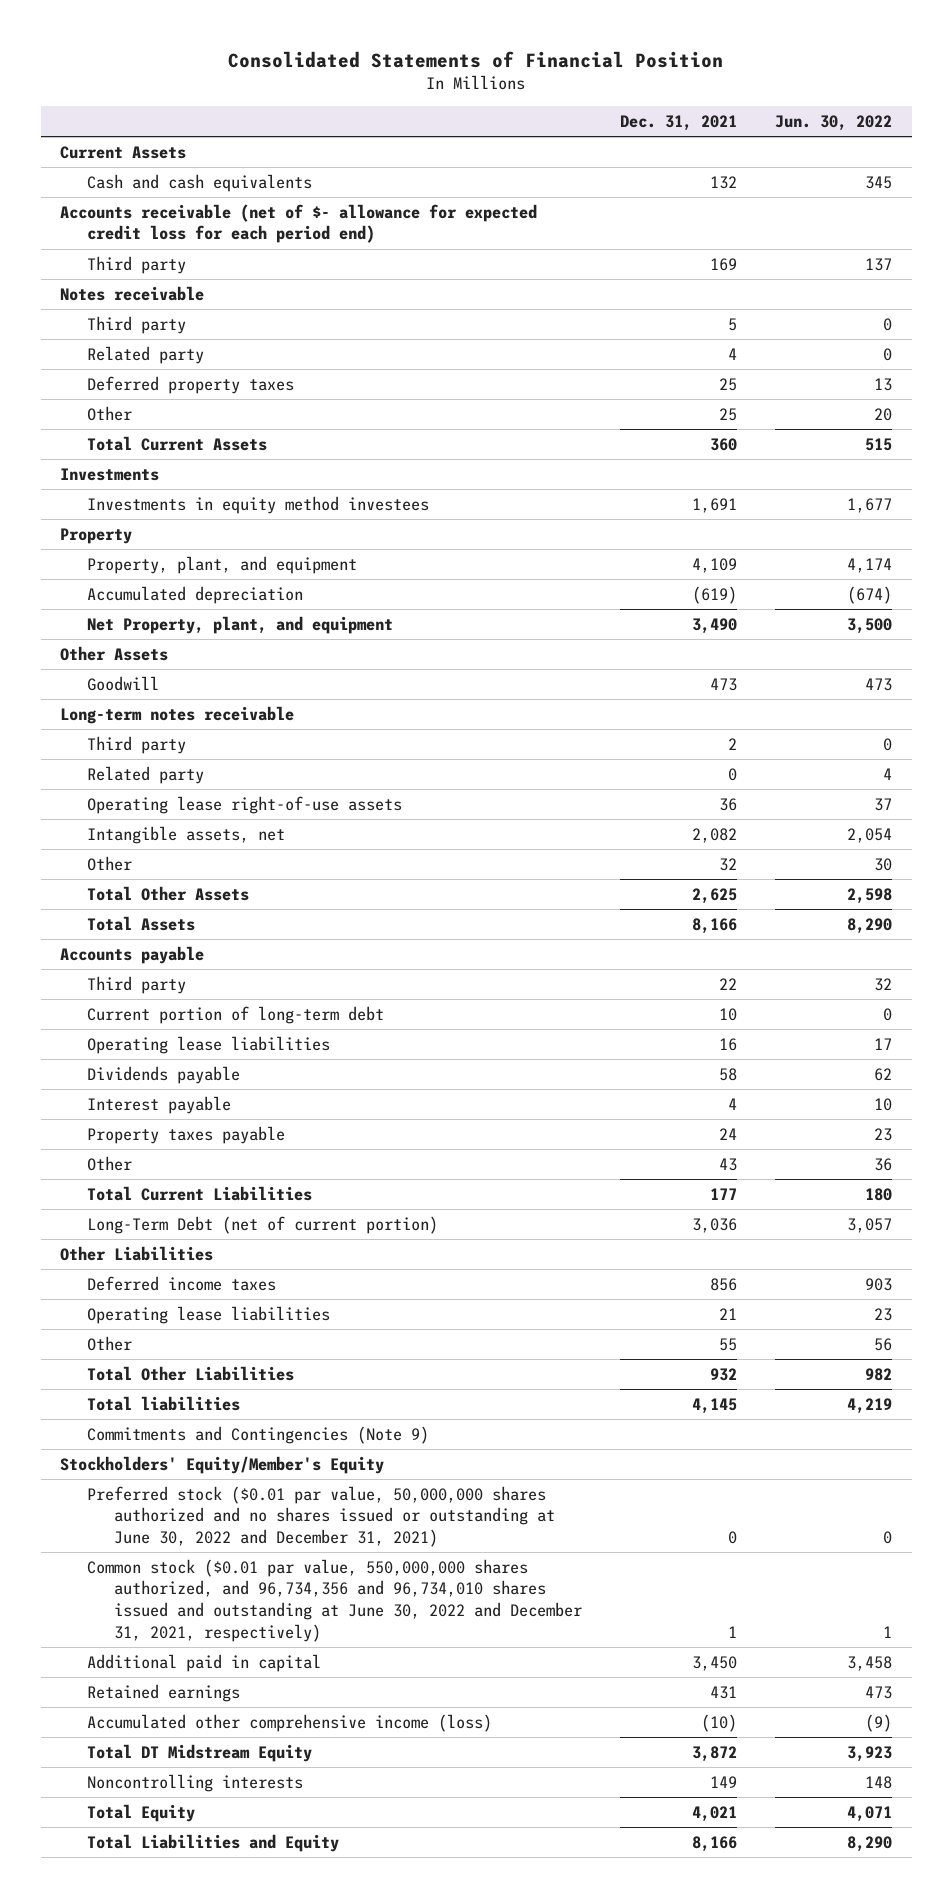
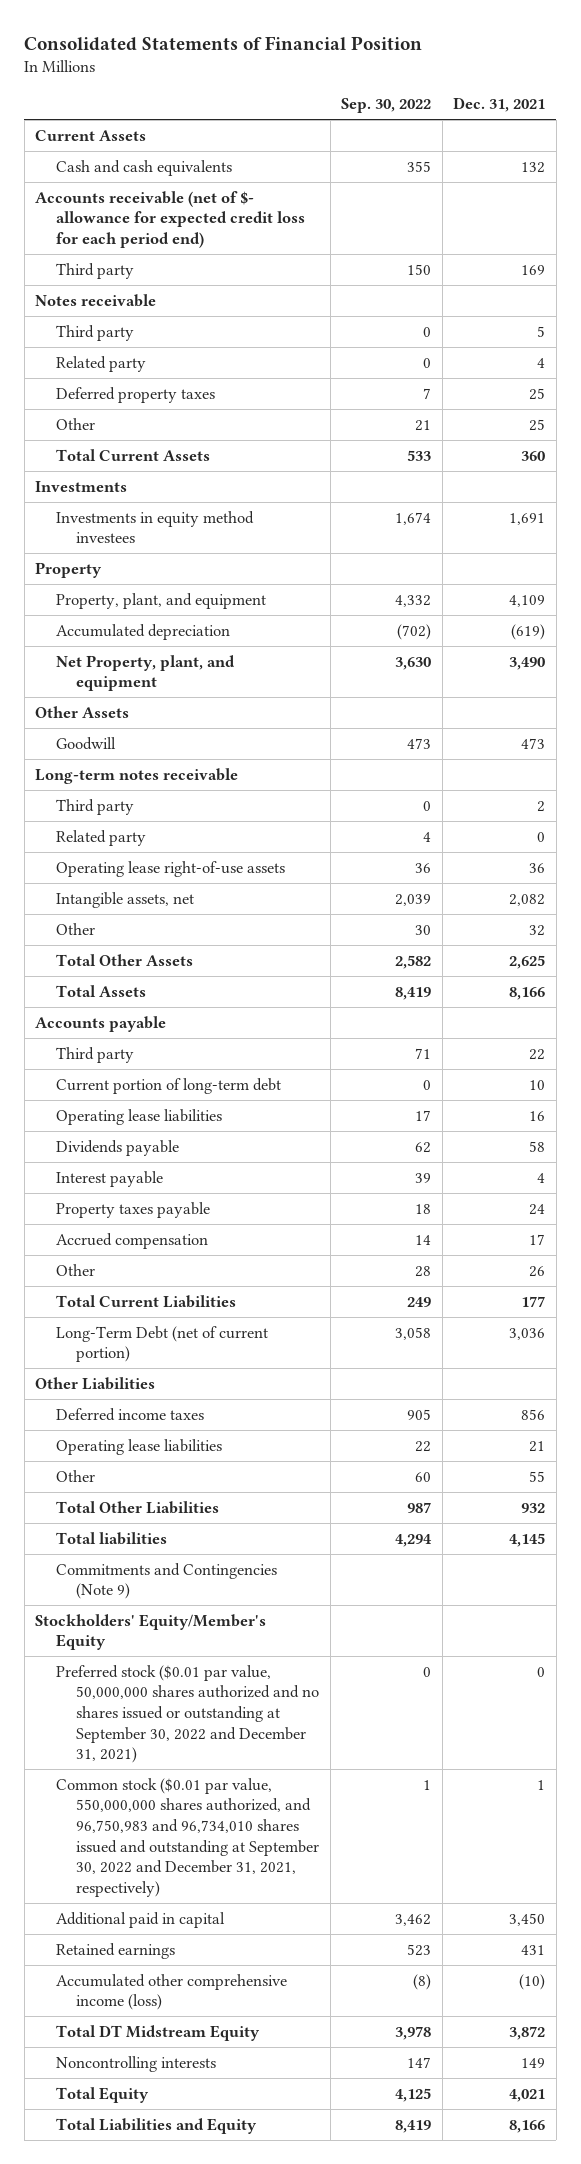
- | Dec. 31, 2021 | Jun. 30, 2022
+ | Sep. 30, 2022 | Dec. 31, 2021
- Other | 43 | 36
+ Accrued compensation | 14 | 17
+ Other | 28 | 26
- Preferred stock ($0.01 par value, 50,000,000 shares authorized and no shares issued or outstanding at June 30, 2022 and December 31, 2021) | 0 | 0
- Common stock ($0.01 par value, 550,000,000 shares authorized, and 96,734,356 and 96,734,010 shares issued and outstanding at June 30, 2022 and December 31, 2021, respectively) | 1 | 1
+ Preferred stock ($0.01 par value, 50,000,000 shares authorized and no shares issued or outstanding at September 30, 2022 and December 31, 2021) | 0 | 0
+ Common stock ($0.01 par value, 550,000,000 shares authorized, and 96,750,983 and 96,734,010 shares issued and outstanding at September 30, 2022 and December 31, 2021, respectively) | 1 | 1

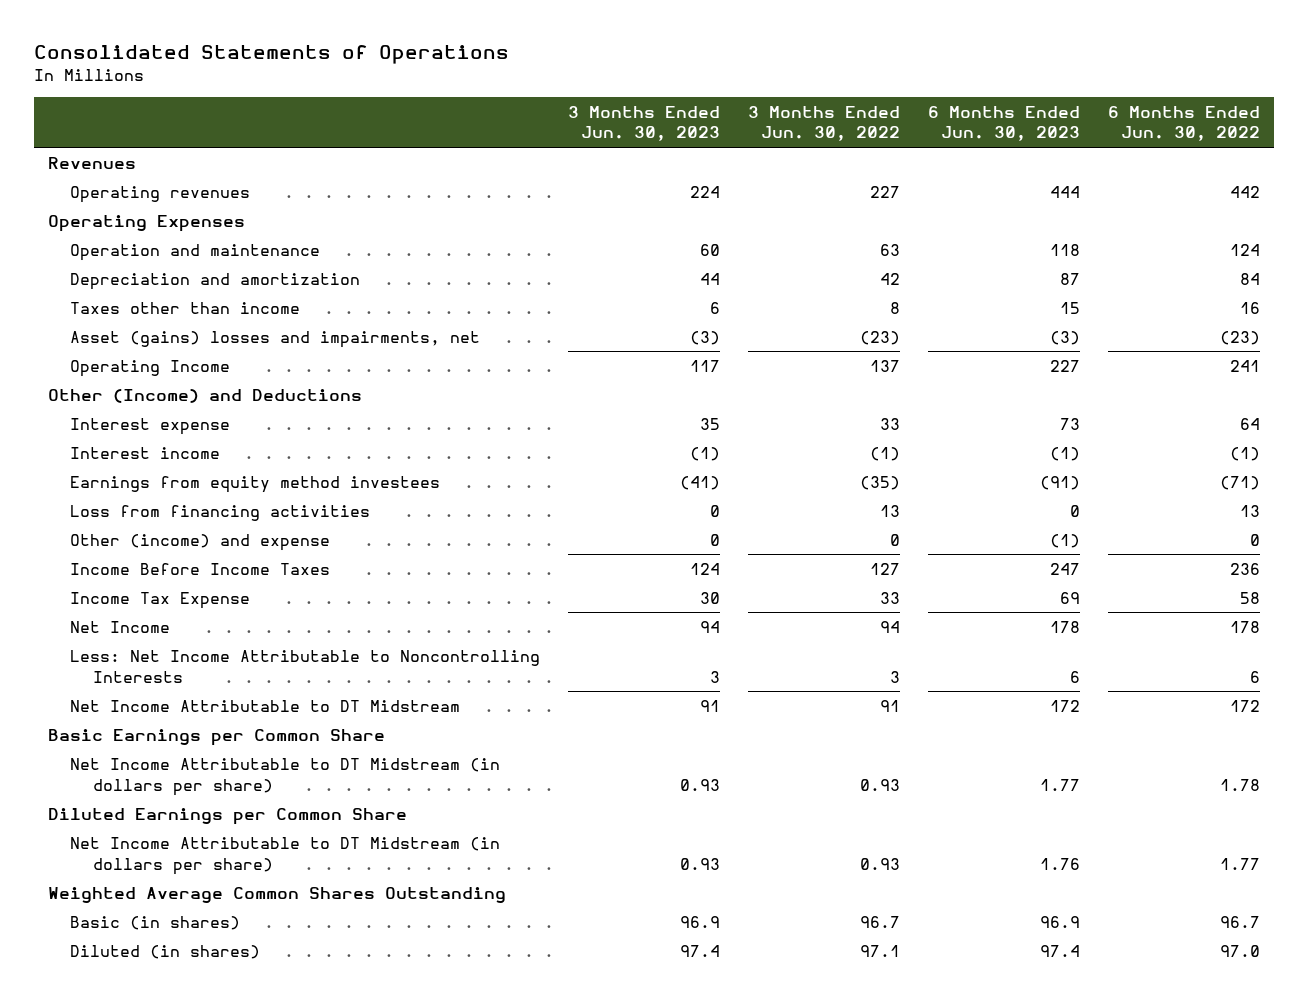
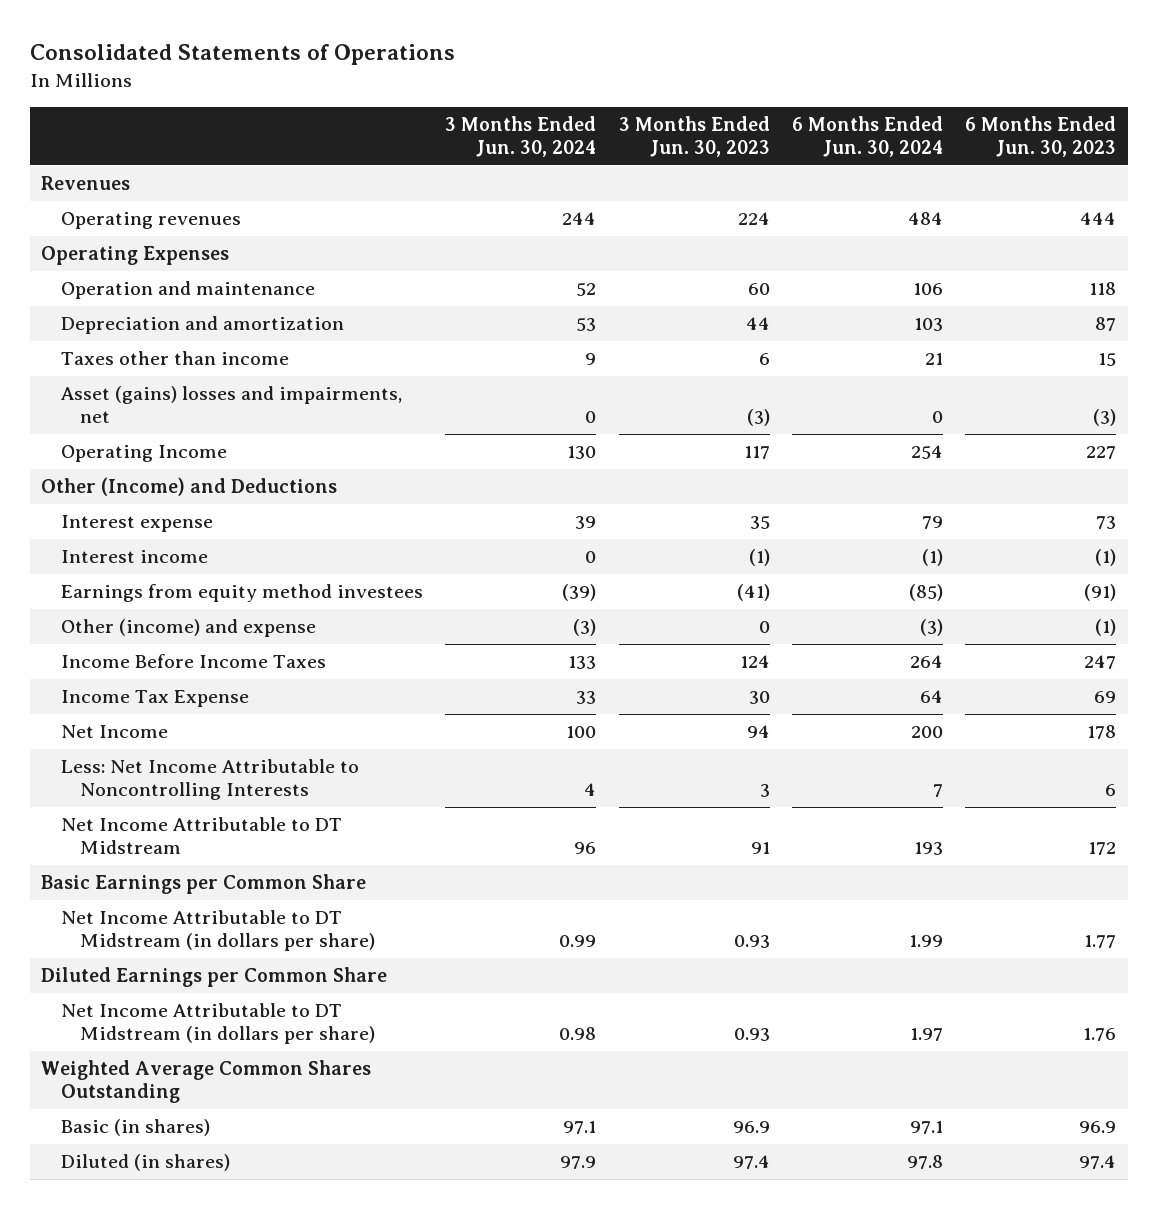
- | 3 Months Ended Jun. 30, 2023 | 3 Months Ended Jun. 30, 2022 | 6 Months Ended Jun. 30, 2023 | 6 Months Ended Jun. 30, 2022
+ | 3 Months Ended Jun. 30, 2024 | 3 Months Ended Jun. 30, 2023 | 6 Months Ended Jun. 30, 2024 | 6 Months Ended Jun. 30, 2023
- Loss from financing activities | 0 | 13 | 0 | 13

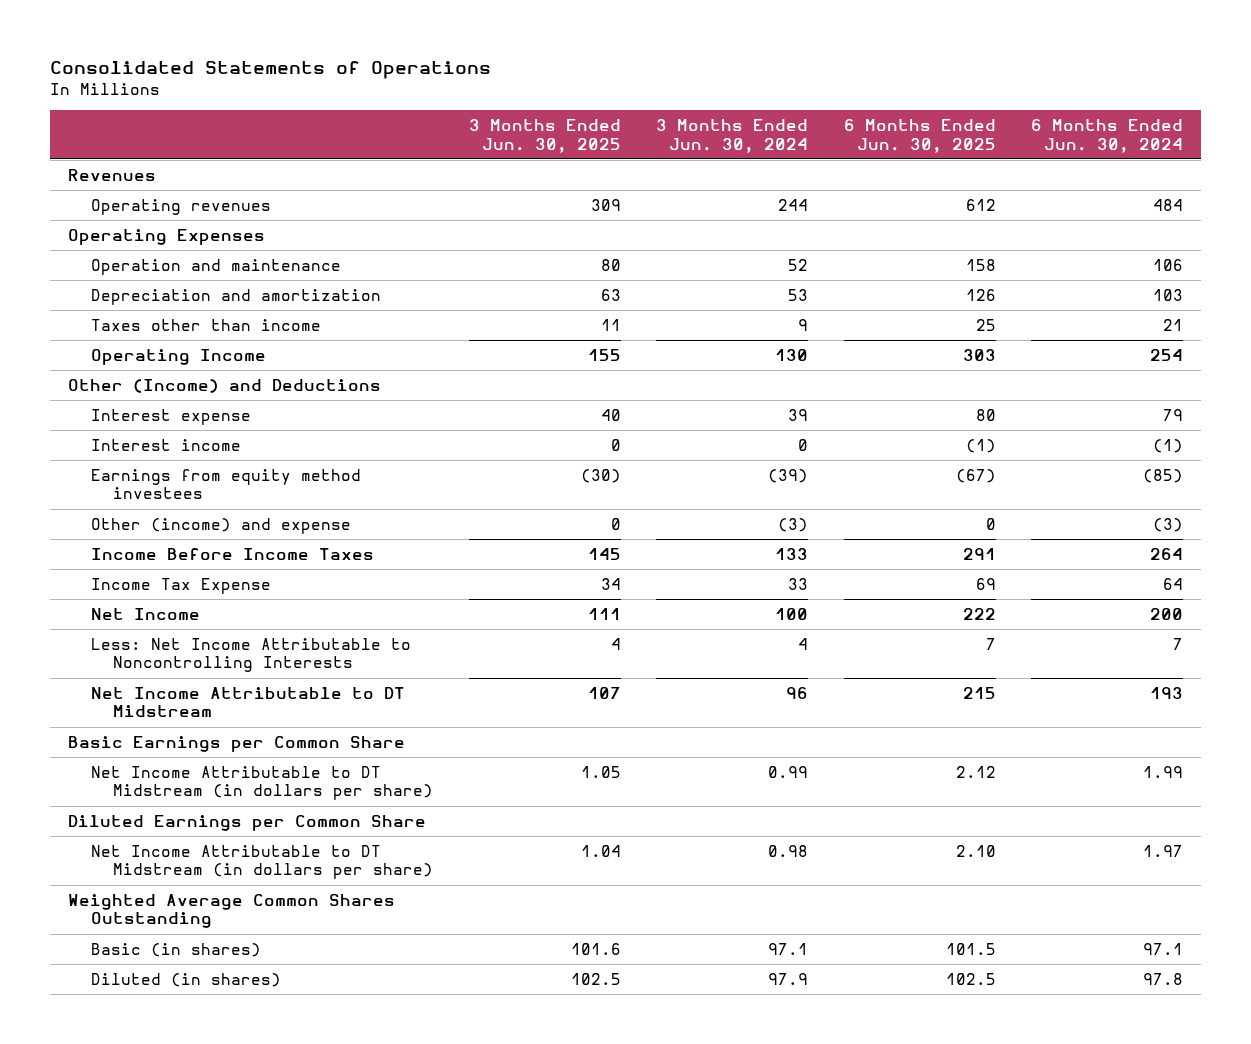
- | 3 Months Ended Jun. 30, 2024 | 3 Months Ended Jun. 30, 2023 | 6 Months Ended Jun. 30, 2024 | 6 Months Ended Jun. 30, 2023
+ | 3 Months Ended Jun. 30, 2025 | 3 Months Ended Jun. 30, 2024 | 6 Months Ended Jun. 30, 2025 | 6 Months Ended Jun. 30, 2024
- Asset (gains) losses and impairments, net | 0 | (3) | 0 | (3)

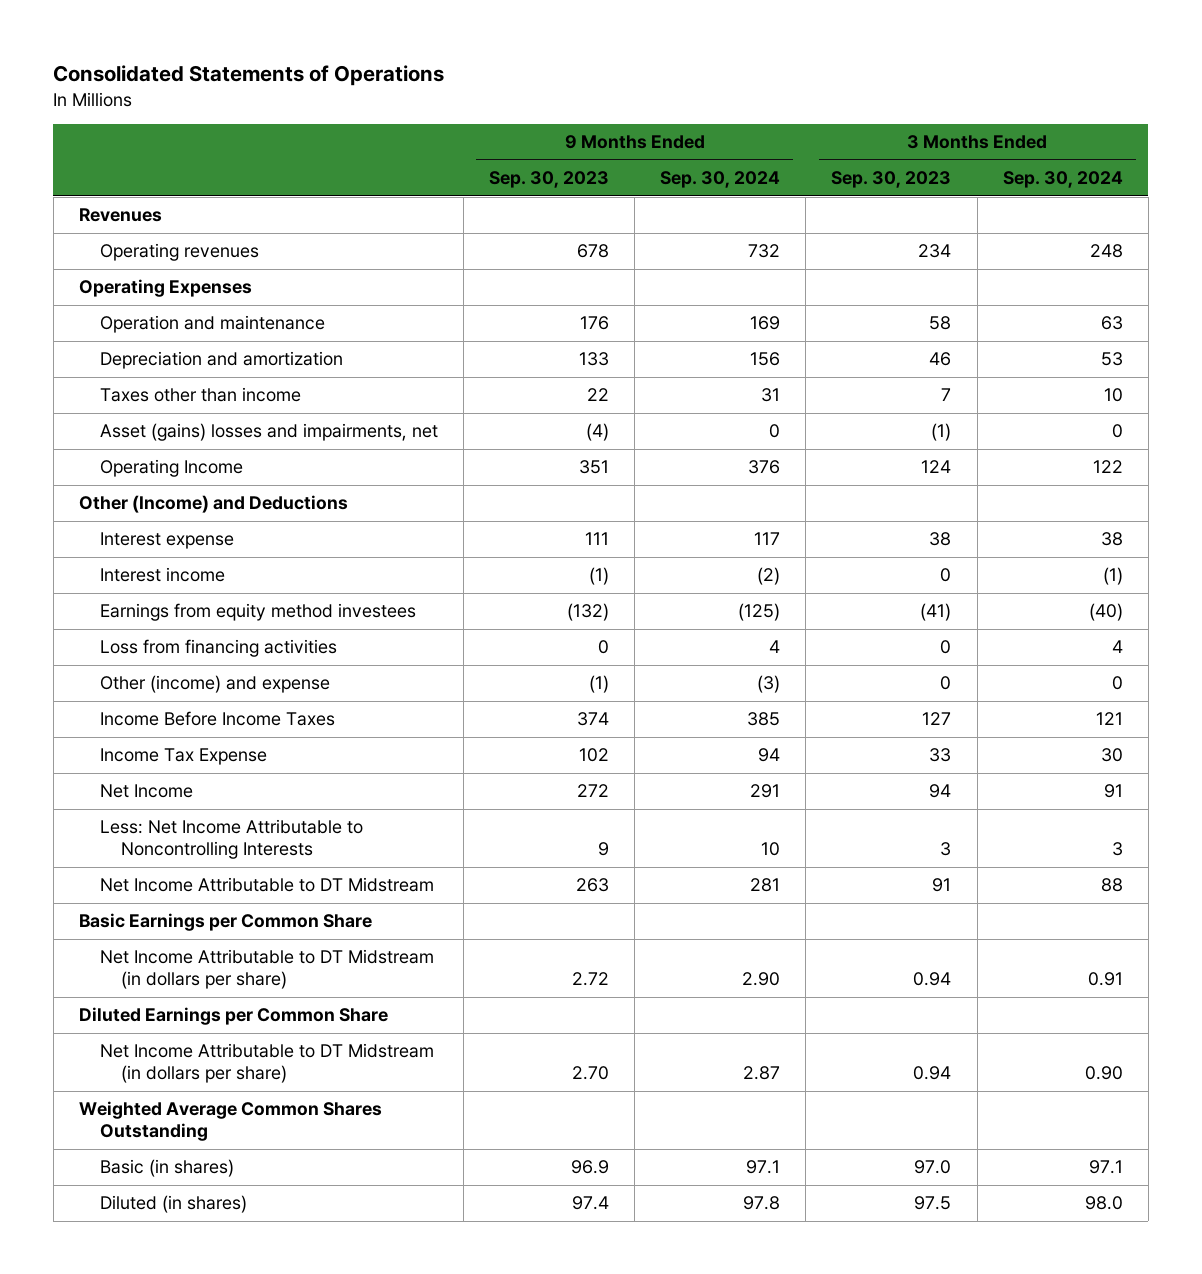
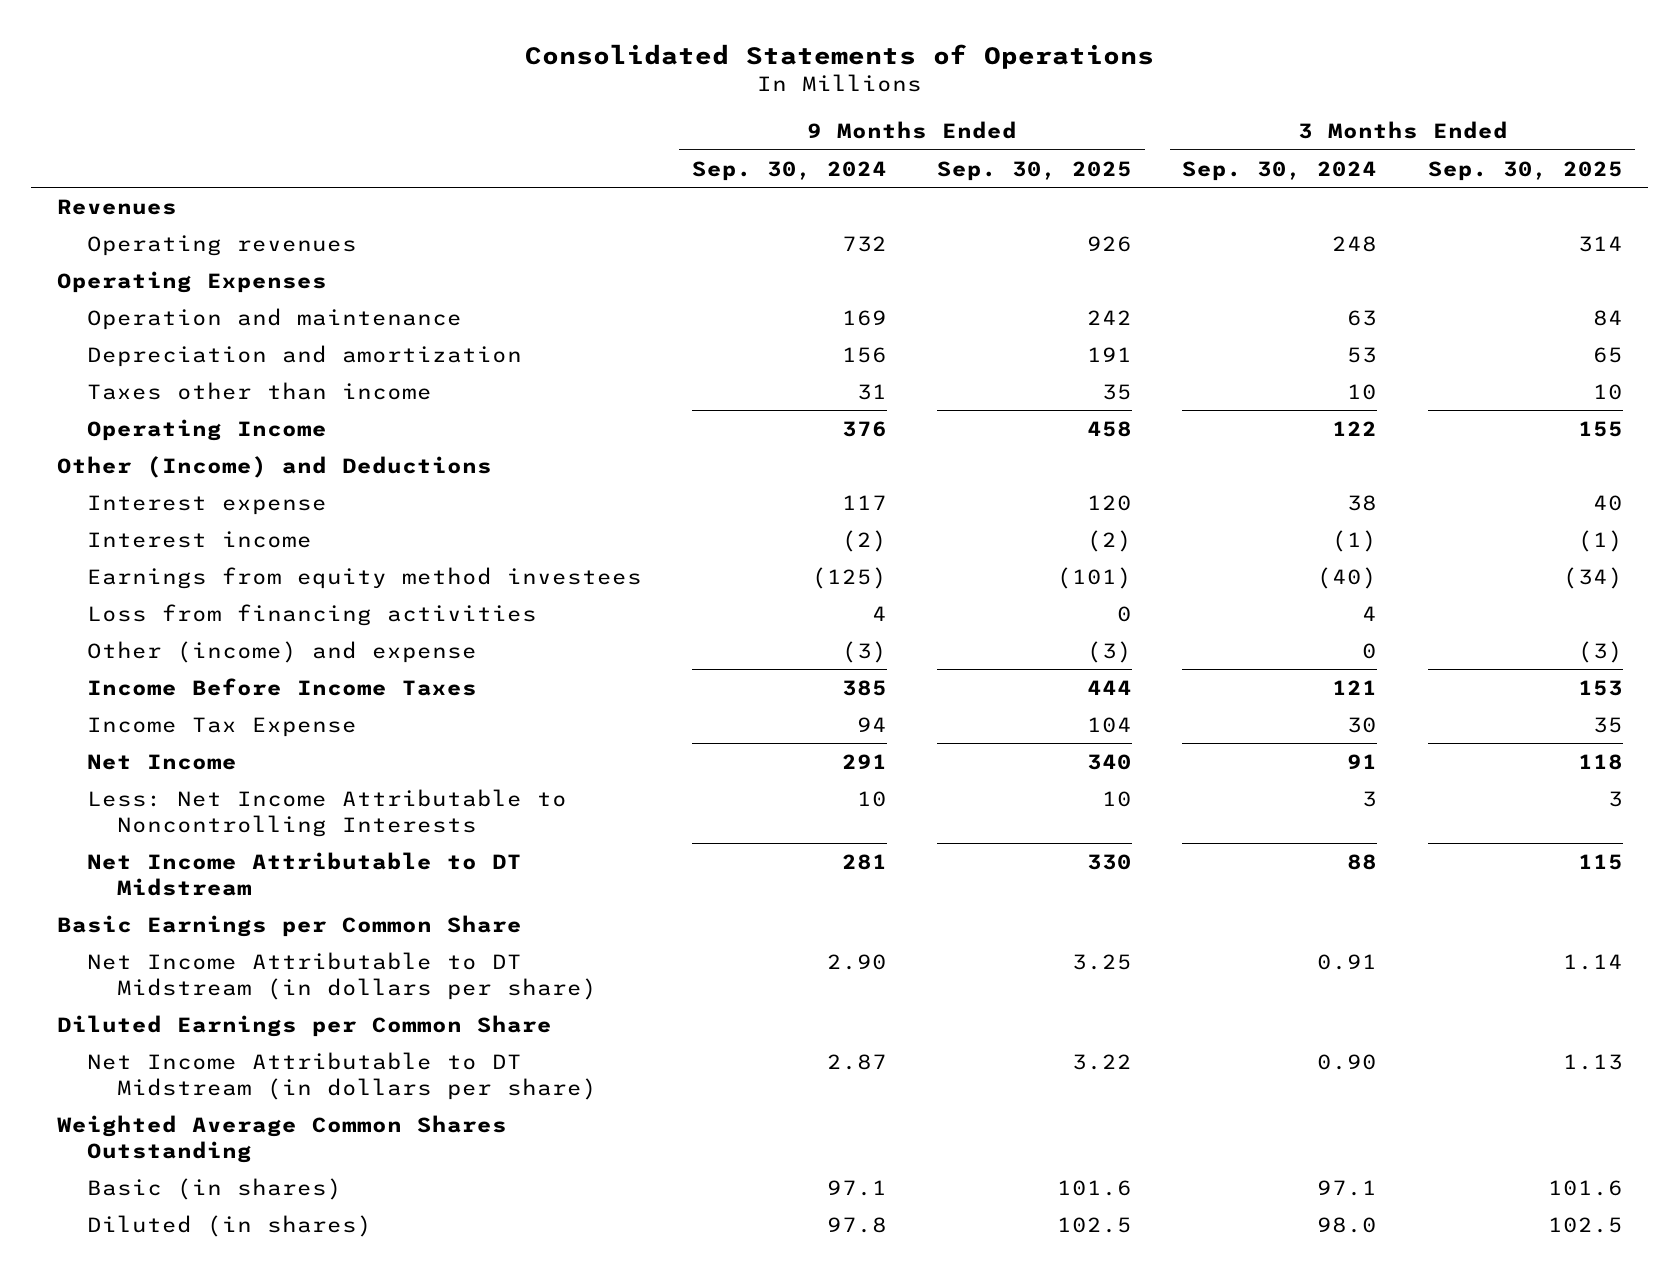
- | 9 Months Ended Sep. 30, 2023 | 9 Months Ended Sep. 30, 2024 | 3 Months Ended Sep. 30, 2023 | 3 Months Ended Sep. 30, 2024
+ | 9 Months Ended Sep. 30, 2024 | 9 Months Ended Sep. 30, 2025 | 3 Months Ended Sep. 30, 2024 | 3 Months Ended Sep. 30, 2025
- Asset (gains) losses and impairments, net | (4) | 0 | (1) | 0

